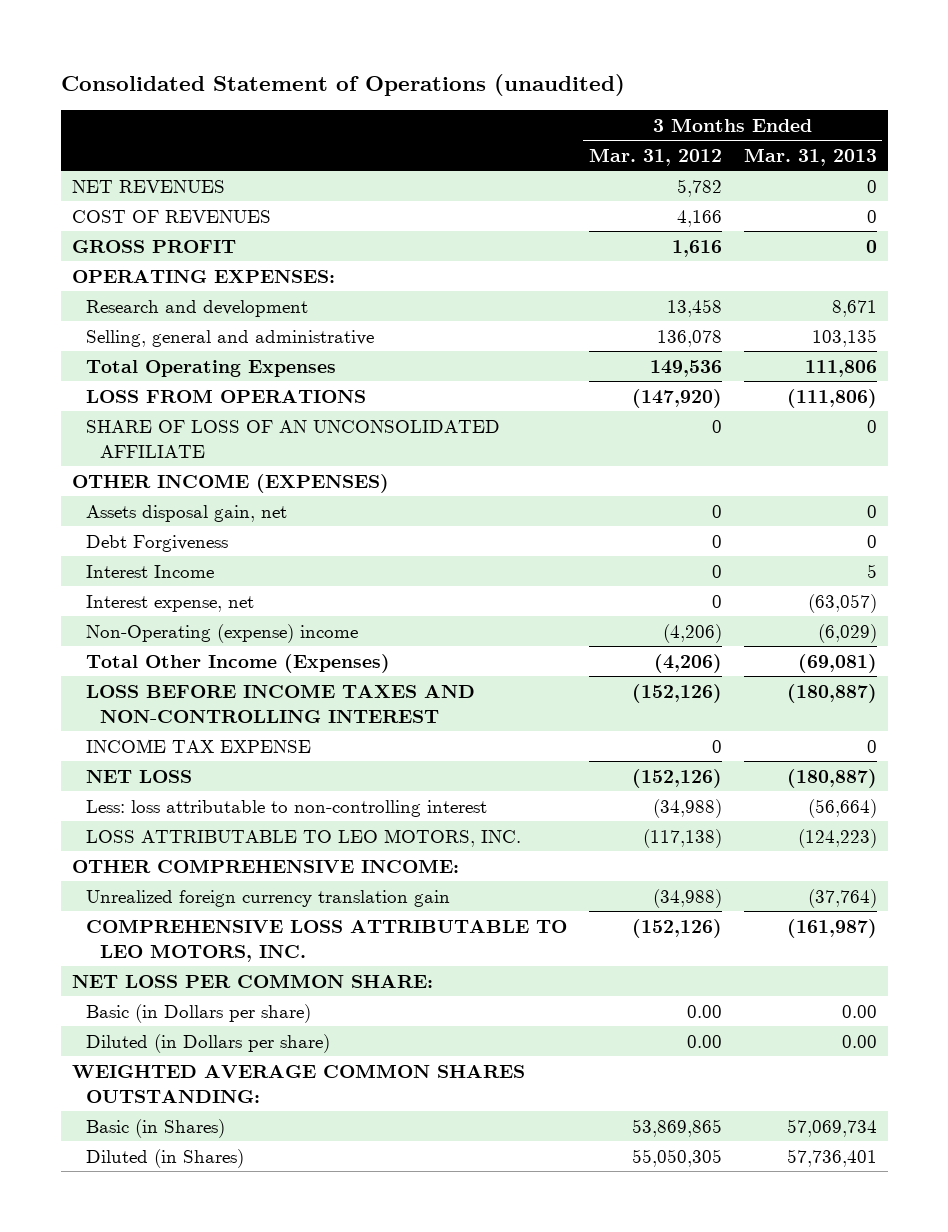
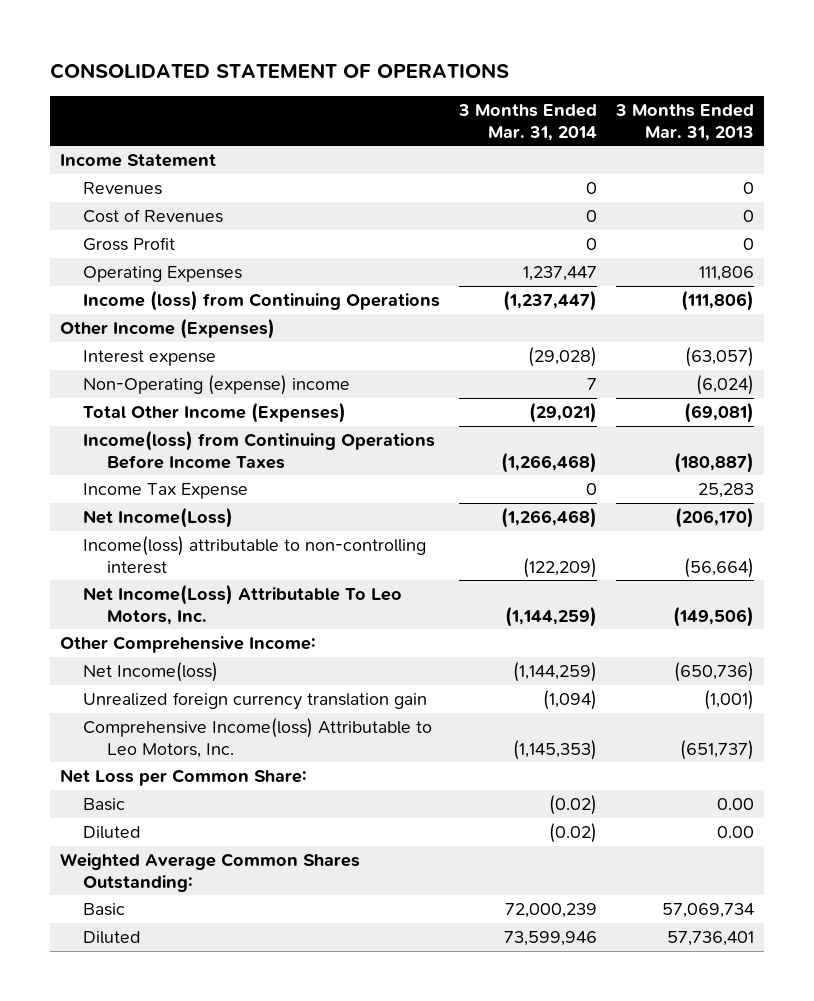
- Consolidated Statement of Operations (unaudited)
+ CONSOLIDATED STATEMENT OF OPERATIONS
- | 3 Months Ended Mar. 31, 2012 | 3 Months Ended Mar. 31, 2013
+ | 3 Months Ended Mar. 31, 2014 | 3 Months Ended Mar. 31, 2013
- NET REVENUES | 5,782 | 0
- COST OF REVENUES | 4,166 | 0
- GROSS PROFIT | 1,616 | 0
- OPERATING EXPENSES:
- Research and development | 13,458 | 8,671
- Selling, general and administrative | 136,078 | 103,135
- Total Operating Expenses | 149,536 | 111,806
- LOSS FROM OPERATIONS | (147,920) | (111,806)
- SHARE OF LOSS OF AN UNCONSOLIDATED AFFILIATE | 0 | 0
- OTHER INCOME (EXPENSES)
- Assets disposal gain, net | 0 | 0
- Debt Forgiveness | 0 | 0
- Interest Income | 0 | 5
- Interest expense, net | 0 | (63,057)
- Non-Operating (expense) income | (4,206) | (6,029)
+ Income Statement
+ Revenues | 0 | 0
+ Cost of Revenues | 0 | 0
+ Gross Profit | 0 | 0
+ Operating Expenses | 1,237,447 | 111,806
+ Income (loss) from Continuing Operations | (1,237,447) | (111,806)
+ Other Income (Expenses)
+ Interest expense | (29,028) | (63,057)
+ Non-Operating (expense) income | 7 | (6,024)
- LOSS BEFORE INCOME TAXES AND NON-CONTROLLING INTEREST | (152,126) | (180,887)
- INCOME TAX EXPENSE | 0 | 0
- NET LOSS | (152,126) | (180,887)
- Less: loss attributable to non-controlling interest | (34,988) | (56,664)
- LOSS ATTRIBUTABLE TO LEO MOTORS, INC. | (117,138) | (124,223)
- OTHER COMPREHENSIVE INCOME:
- Unrealized foreign currency translation gain | (34,988) | (37,764)
- COMPREHENSIVE LOSS ATTRIBUTABLE TO LEO MOTORS, INC. | (152,126) | (161,987)
- NET LOSS PER COMMON SHARE:
- Basic (in Dollars per share) | 0.00 | 0.00
- Diluted (in Dollars per share) | 0.00 | 0.00
- WEIGHTED AVERAGE COMMON SHARES OUTSTANDING:
- Basic (in Shares) | 53,869,865 | 57,069,734
- Diluted (in Shares) | 55,050,305 | 57,736,401
+ Income(loss) from Continuing Operations Before Income Taxes | (1,266,468) | (180,887)
+ Income Tax Expense | 0 | 25,283
+ Net Income(Loss) | (1,266,468) | (206,170)
+ Income(loss) attributable to non-controlling interest | (122,209) | (56,664)
+ Net Income(Loss) Attributable To Leo Motors, Inc. | (1,144,259) | (149,506)
+ Other Comprehensive Income:
+ Net Income(loss) | (1,144,259) | (650,736)
+ Unrealized foreign currency translation gain | (1,094) | (1,001)
+ Comprehensive Income(loss) Attributable to Leo Motors, Inc. | (1,145,353) | (651,737)
+ Net Loss per Common Share:
+ Basic | (0.02) | 0.00
+ Diluted | (0.02) | 0.00
+ Weighted Average Common Shares Outstanding:
+ Basic | 72,000,239 | 57,069,734
+ Diluted | 73,599,946 | 57,736,401

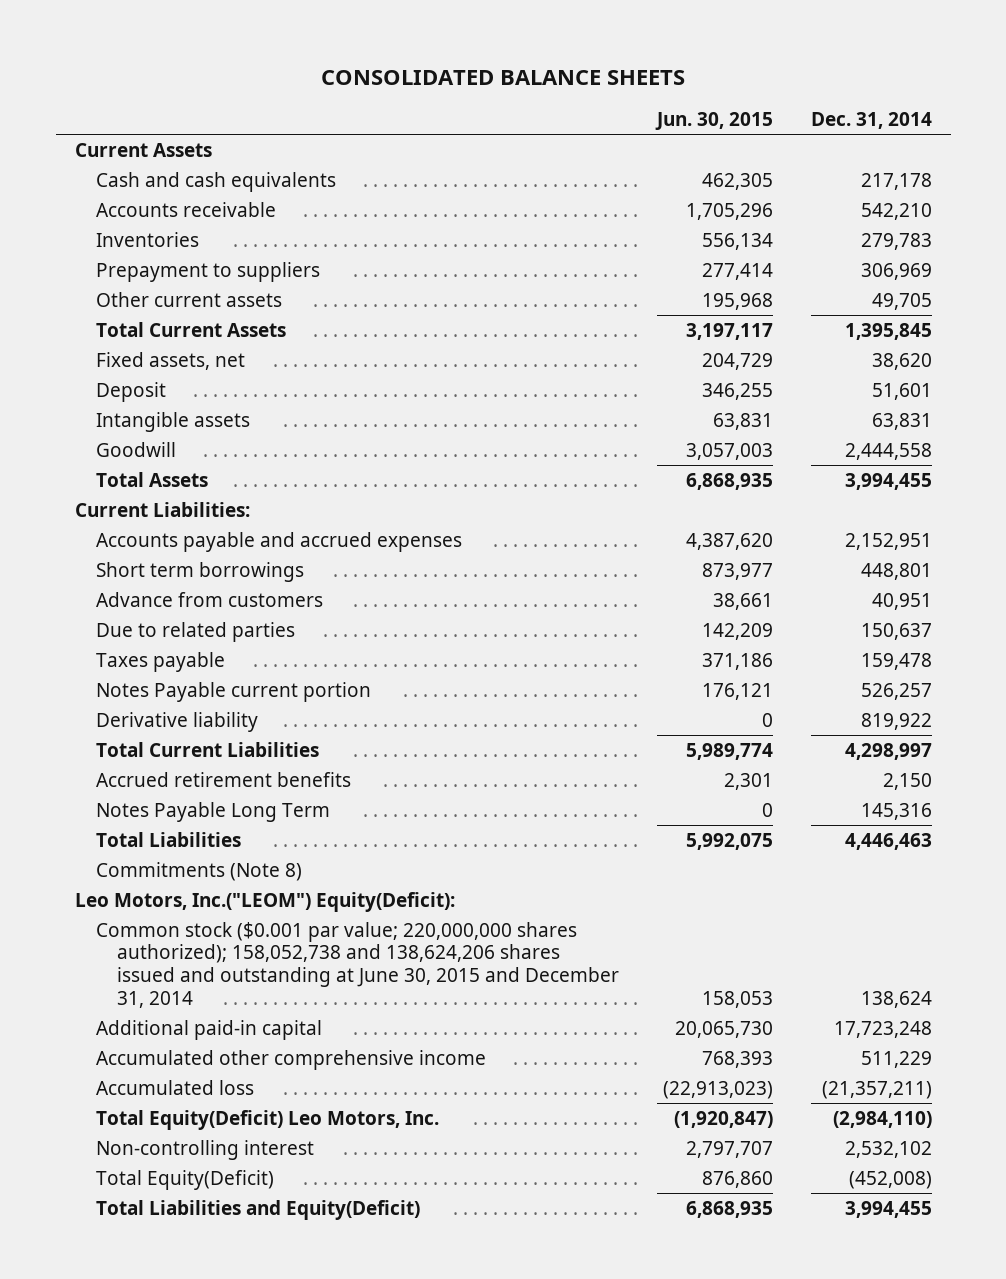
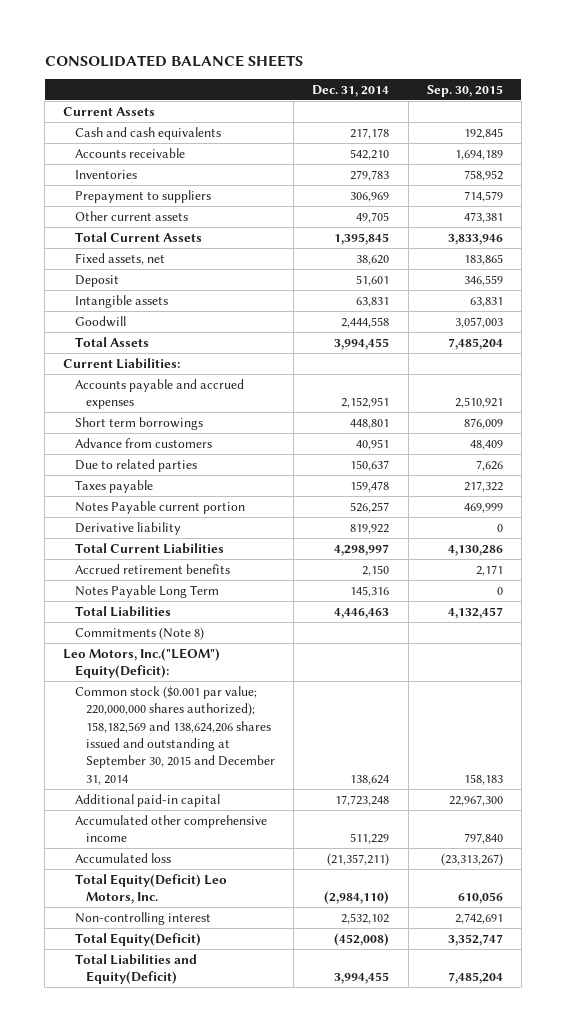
- | Jun. 30, 2015 | Dec. 31, 2014
+ | Dec. 31, 2014 | Sep. 30, 2015
- Common stock ($0.001 par value; 220,000,000 shares authorized); 158,052,738 and 138,624,206 shares issued and outstanding at June 30, 2015 and December 31, 2014 | 158,053 | 138,624
+ Common stock ($0.001 par value; 220,000,000 shares authorized); 158,182,569 and 138,624,206 shares issued and outstanding at September 30, 2015 and December 31, 2014 | 138,624 | 158,183

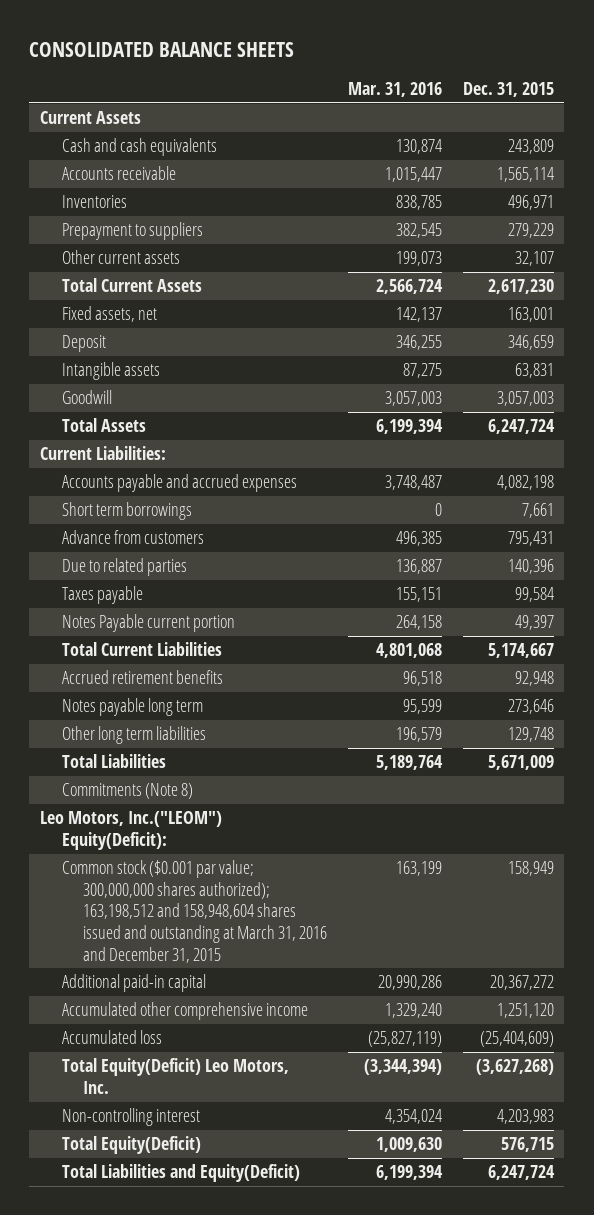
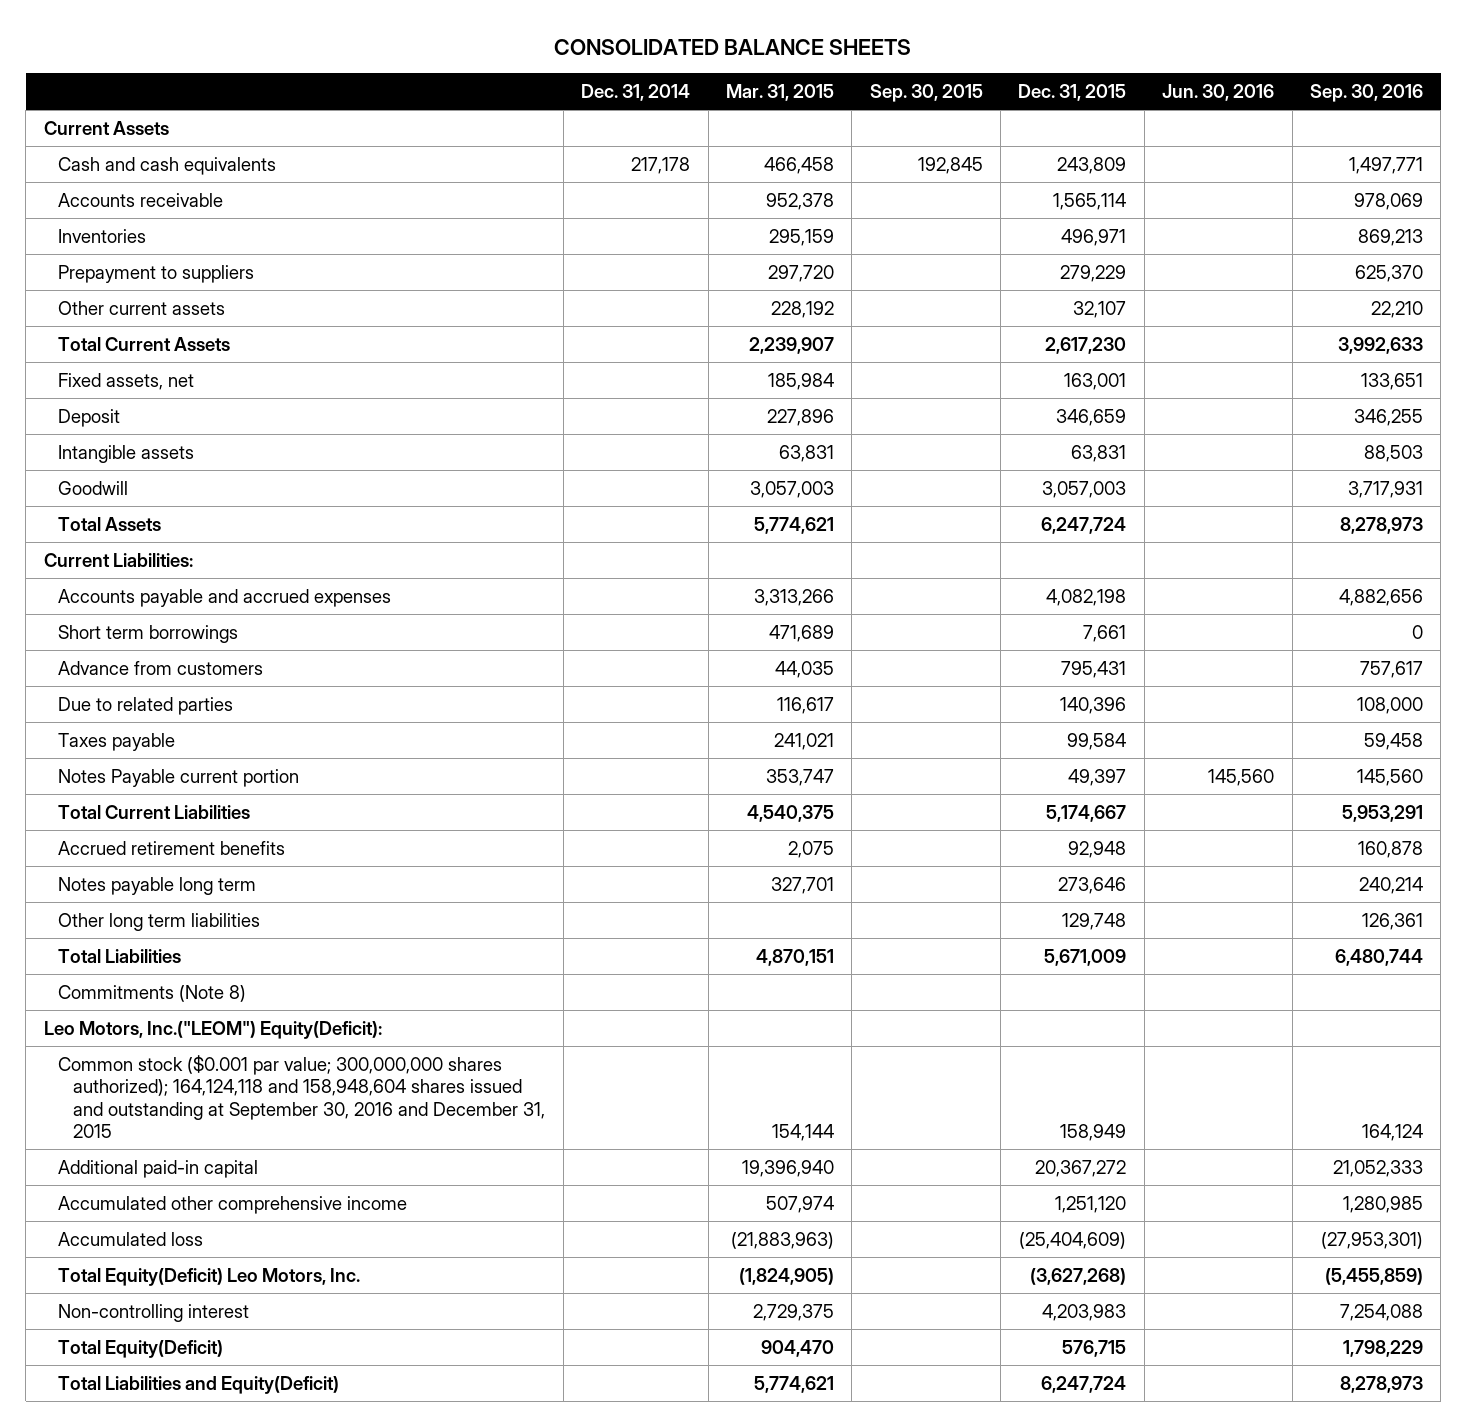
- | Mar. 31, 2016 | Dec. 31, 2015
+ | Dec. 31, 2014 | Mar. 31, 2015 | Sep. 30, 2015 | Dec. 31, 2015 | Jun. 30, 2016 | Sep. 30, 2016
- Common stock ($0.001 par value; 300,000,000 shares authorized); 163,198,512 and 158,948,604 shares issued and outstanding at March 31, 2016 and December 31, 2015 | 163,199 | 158,949
+ Common stock ($0.001 par value; 300,000,000 shares authorized); 164,124,118 and 158,948,604 shares issued and outstanding at September 30, 2016 and December 31, 2015 | | 154,144 | | 158,949 | | 164,124

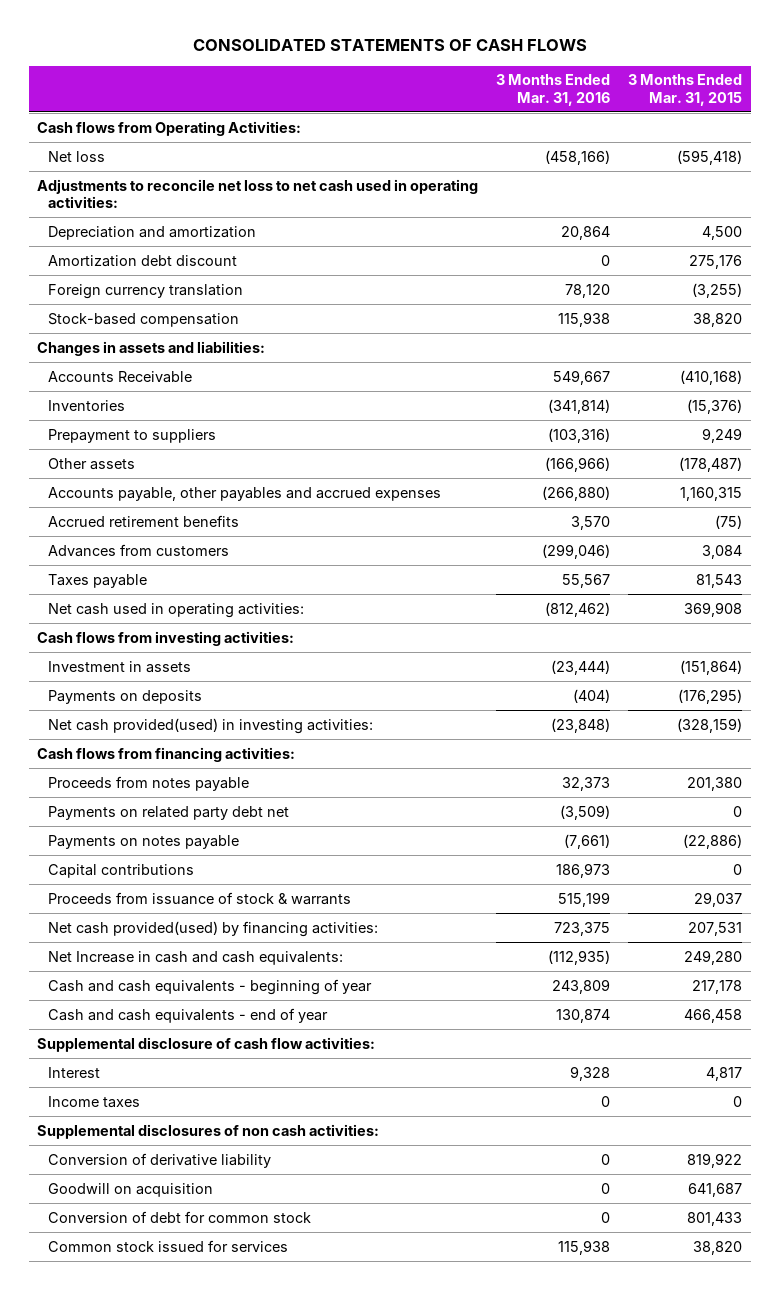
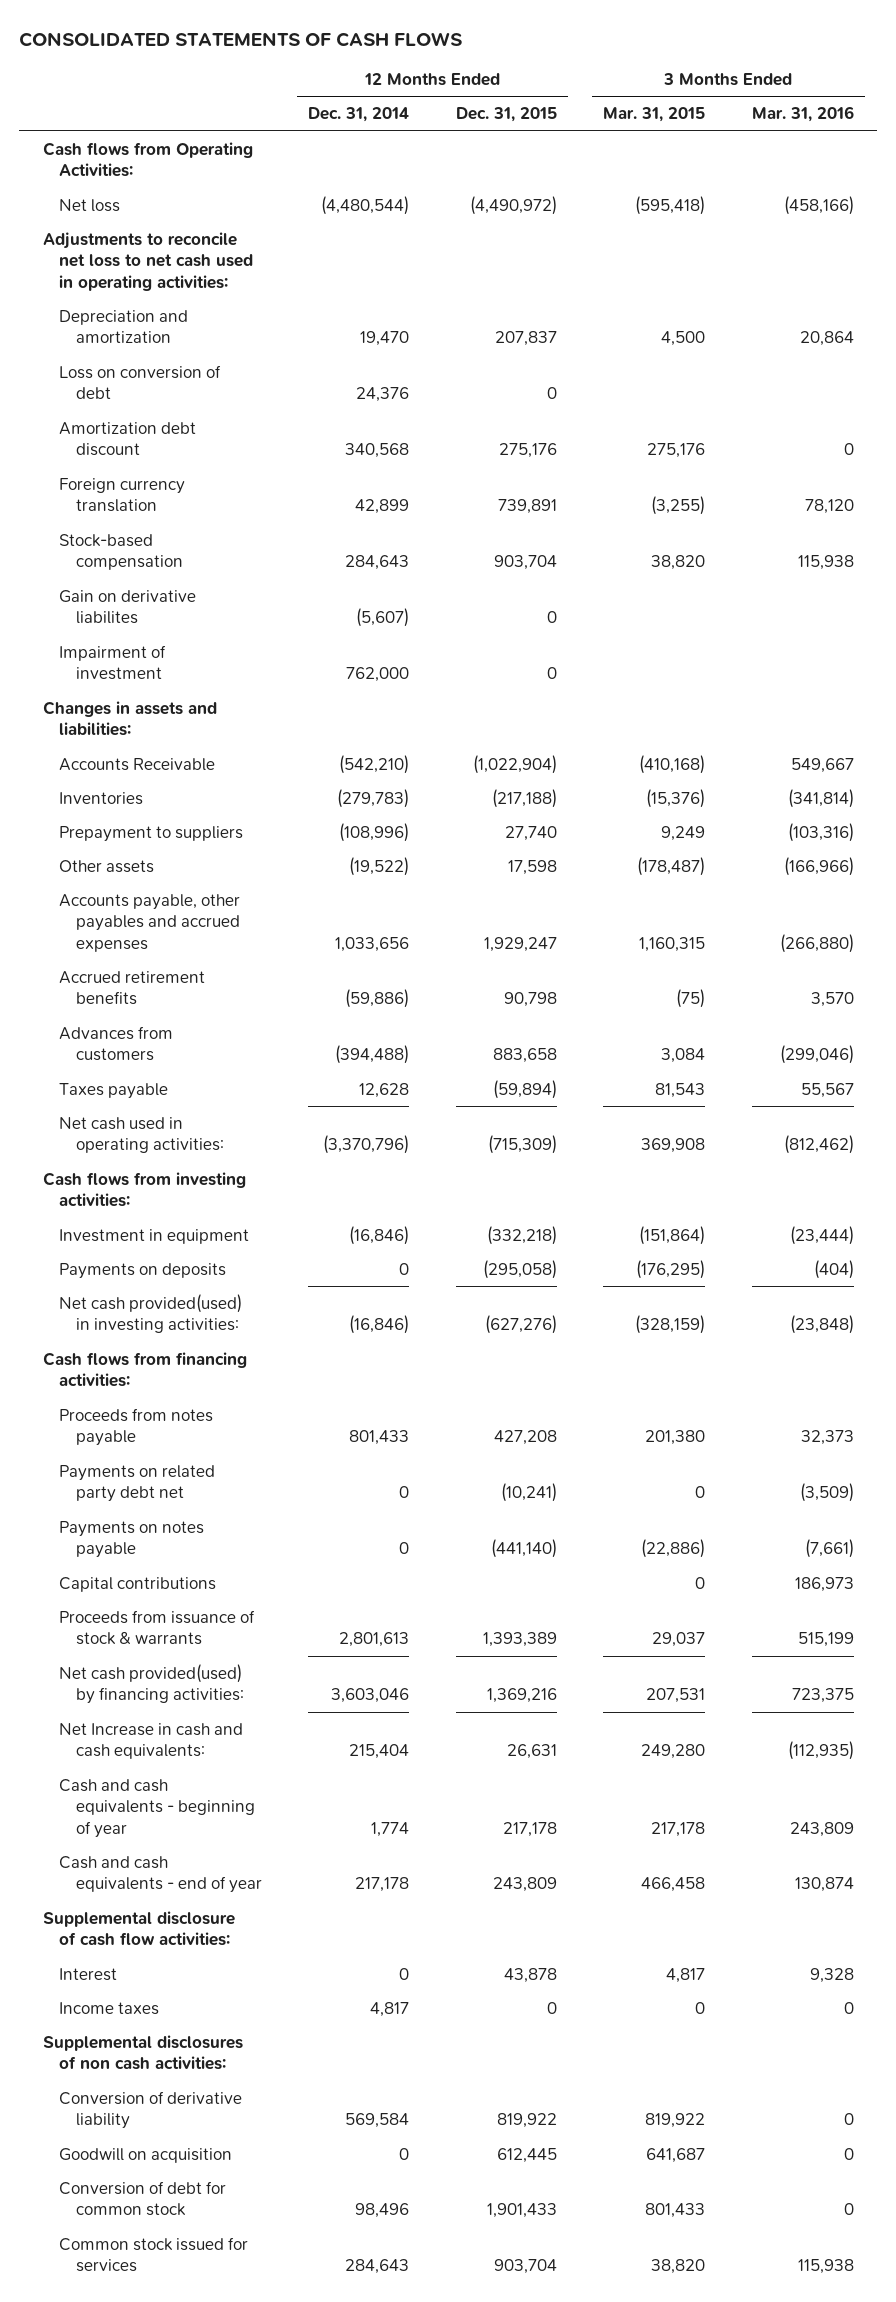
- | 3 Months Ended Mar. 31, 2016 | 3 Months Ended Mar. 31, 2015
+ | 12 Months Ended Dec. 31, 2014 | 12 Months Ended Dec. 31, 2015 | 3 Months Ended Mar. 31, 2015 | 3 Months Ended Mar. 31, 2016
+ Loss on conversion of debt | 24,376 | 0 | |
+ Gain on derivative liabilites | (5,607) | 0 | |
+ Impairment of investment | 762,000 | 0 | |
- Investment in assets | (23,444) | (151,864)
+ Investment in equipment | (16,846) | (332,218) | (151,864) | (23,444)

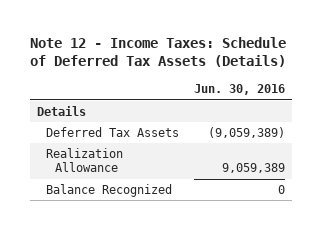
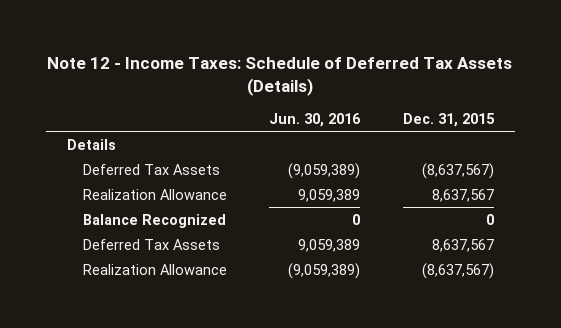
- | Jun. 30, 2016
+ | Jun. 30, 2016 | Dec. 31, 2015
+ Deferred Tax Assets | 9,059,389 | 8,637,567
+ Realization Allowance | (9,059,389) | (8,637,567)

